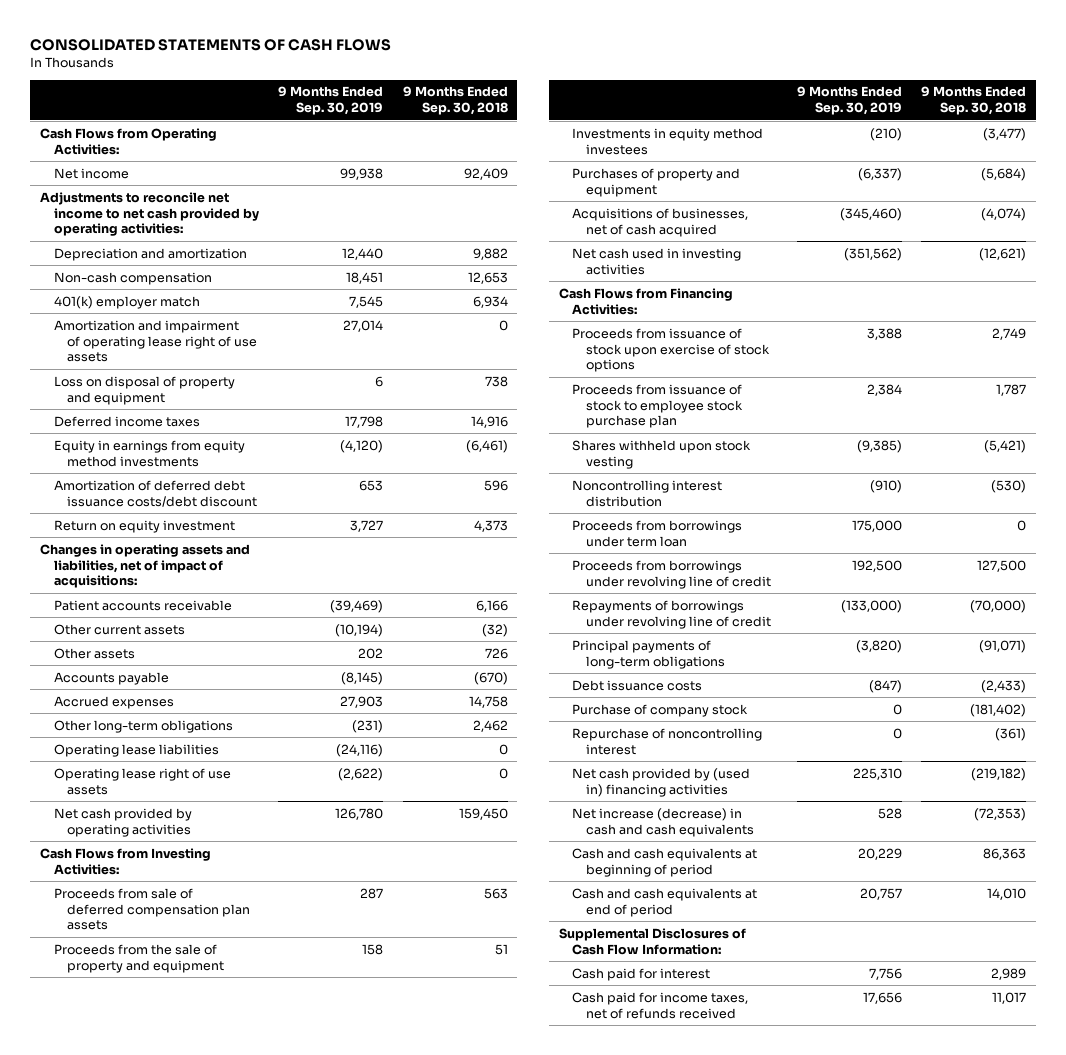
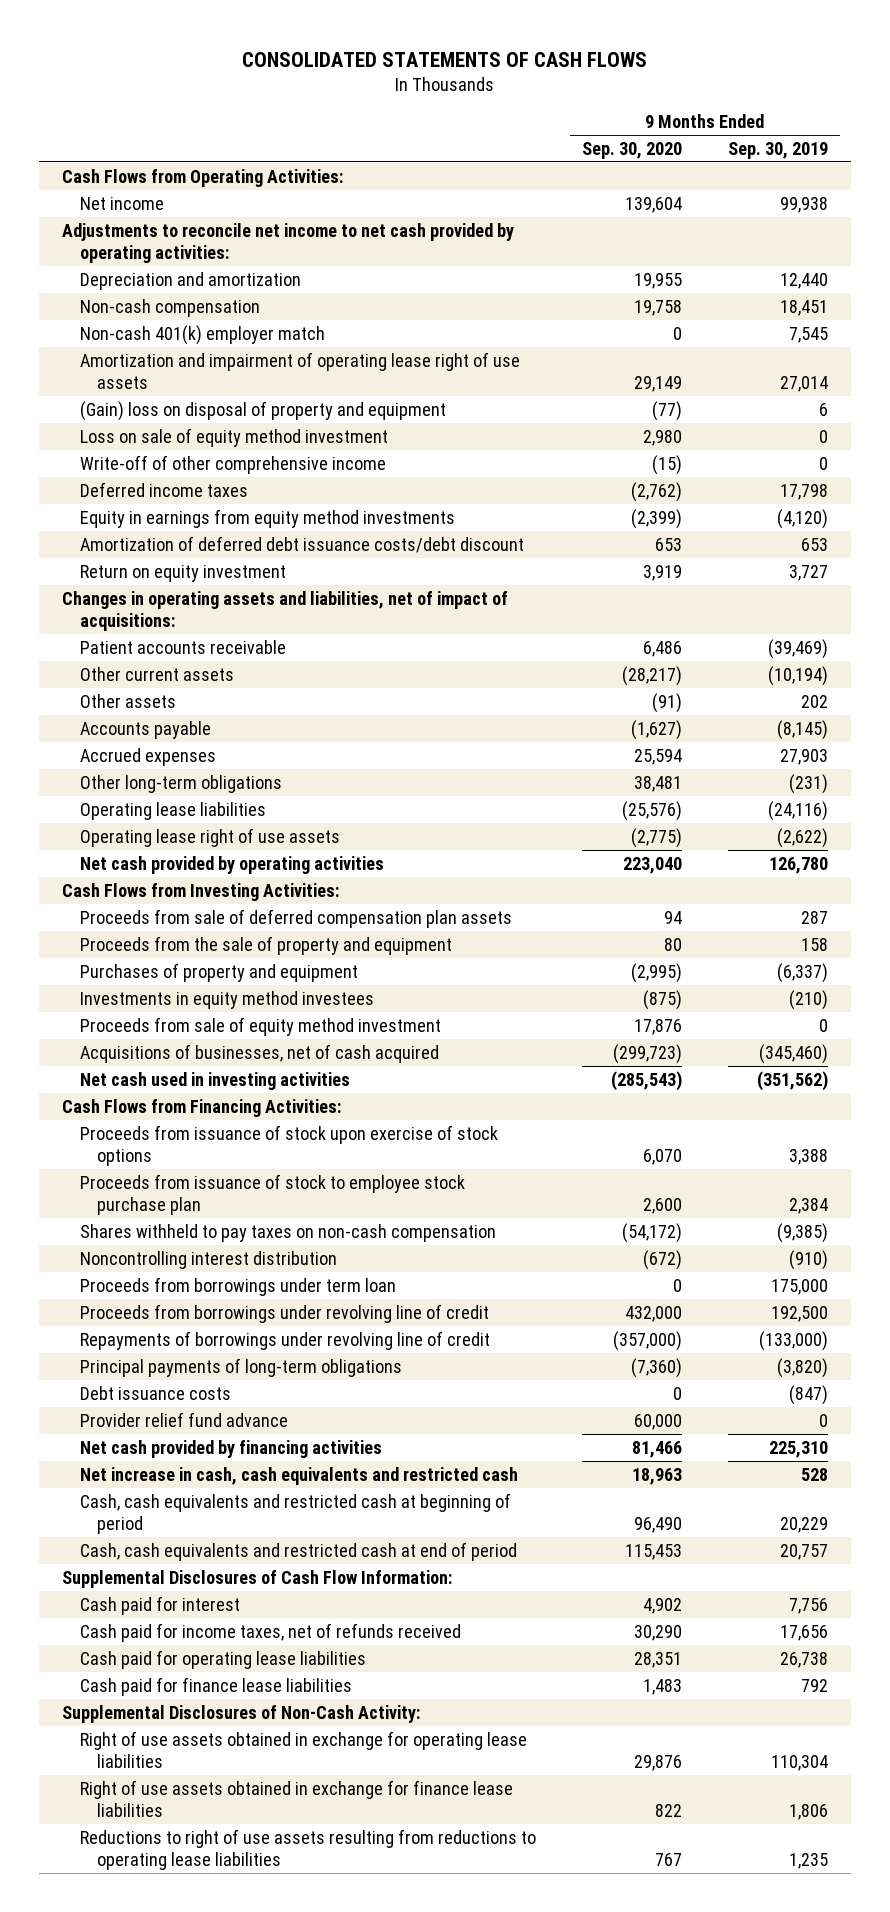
- | 9 Months Ended Sep. 30, 2019 | 9 Months Ended Sep. 30, 2018
+ | 9 Months Ended Sep. 30, 2020 | 9 Months Ended Sep. 30, 2019
- 401(k) employer match | 7,545 | 6,934
+ Non-cash 401(k) employer match | 0 | 7,545
- Loss on disposal of property and equipment | 6 | 738
+ (Gain) loss on disposal of property and equipment | (77) | 6
+ Loss on sale of equity method investment | 2,980 | 0
+ Write-off of other comprehensive income | (15) | 0
moved down: Investments in equity method investees | (875) | (210)
+ Proceeds from sale of equity method investment | 17,876 | 0
- Shares withheld upon stock vesting | (9,385) | (5,421)
+ Shares withheld to pay taxes on non-cash compensation | (54,172) | (9,385)
- Purchase of company stock | 0 | (181,402)
- Repurchase of noncontrolling interest | 0 | (361)
- Net cash provided by (used in) financing activities | 225,310 | (219,182)
- Net increase (decrease) in cash and cash equivalents | 528 | (72,353)
- Cash and cash equivalents at beginning of period | 20,229 | 86,363
- Cash and cash equivalents at end of period | 20,757 | 14,010
+ Provider relief fund advance | 60,000 | 0
+ Net cash provided by financing activities | 81,466 | 225,310
+ Net increase in cash, cash equivalents and restricted cash | 18,963 | 528
+ Cash, cash equivalents and restricted cash at beginning of period | 96,490 | 20,229
+ Cash, cash equivalents and restricted cash at end of period | 115,453 | 20,757
+ Cash paid for operating lease liabilities | 28,351 | 26,738
+ Cash paid for finance lease liabilities | 1,483 | 792
+ Supplemental Disclosures of Non-Cash Activity:
+ Right of use assets obtained in exchange for operating lease liabilities | 29,876 | 110,304
+ Right of use assets obtained in exchange for finance lease liabilities | 822 | 1,806
+ Reductions to right of use assets resulting from reductions to operating lease liabilities | 767 | 1,235

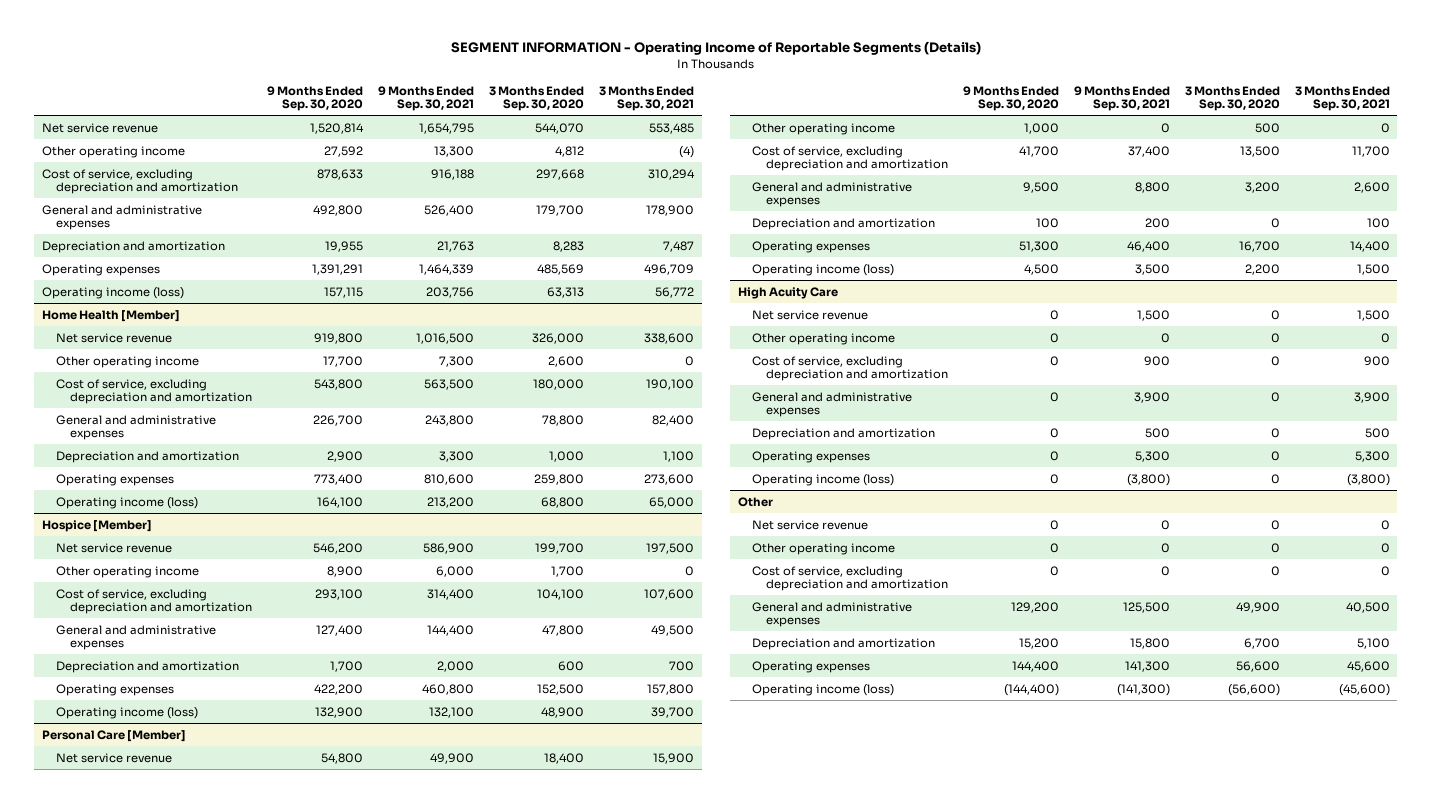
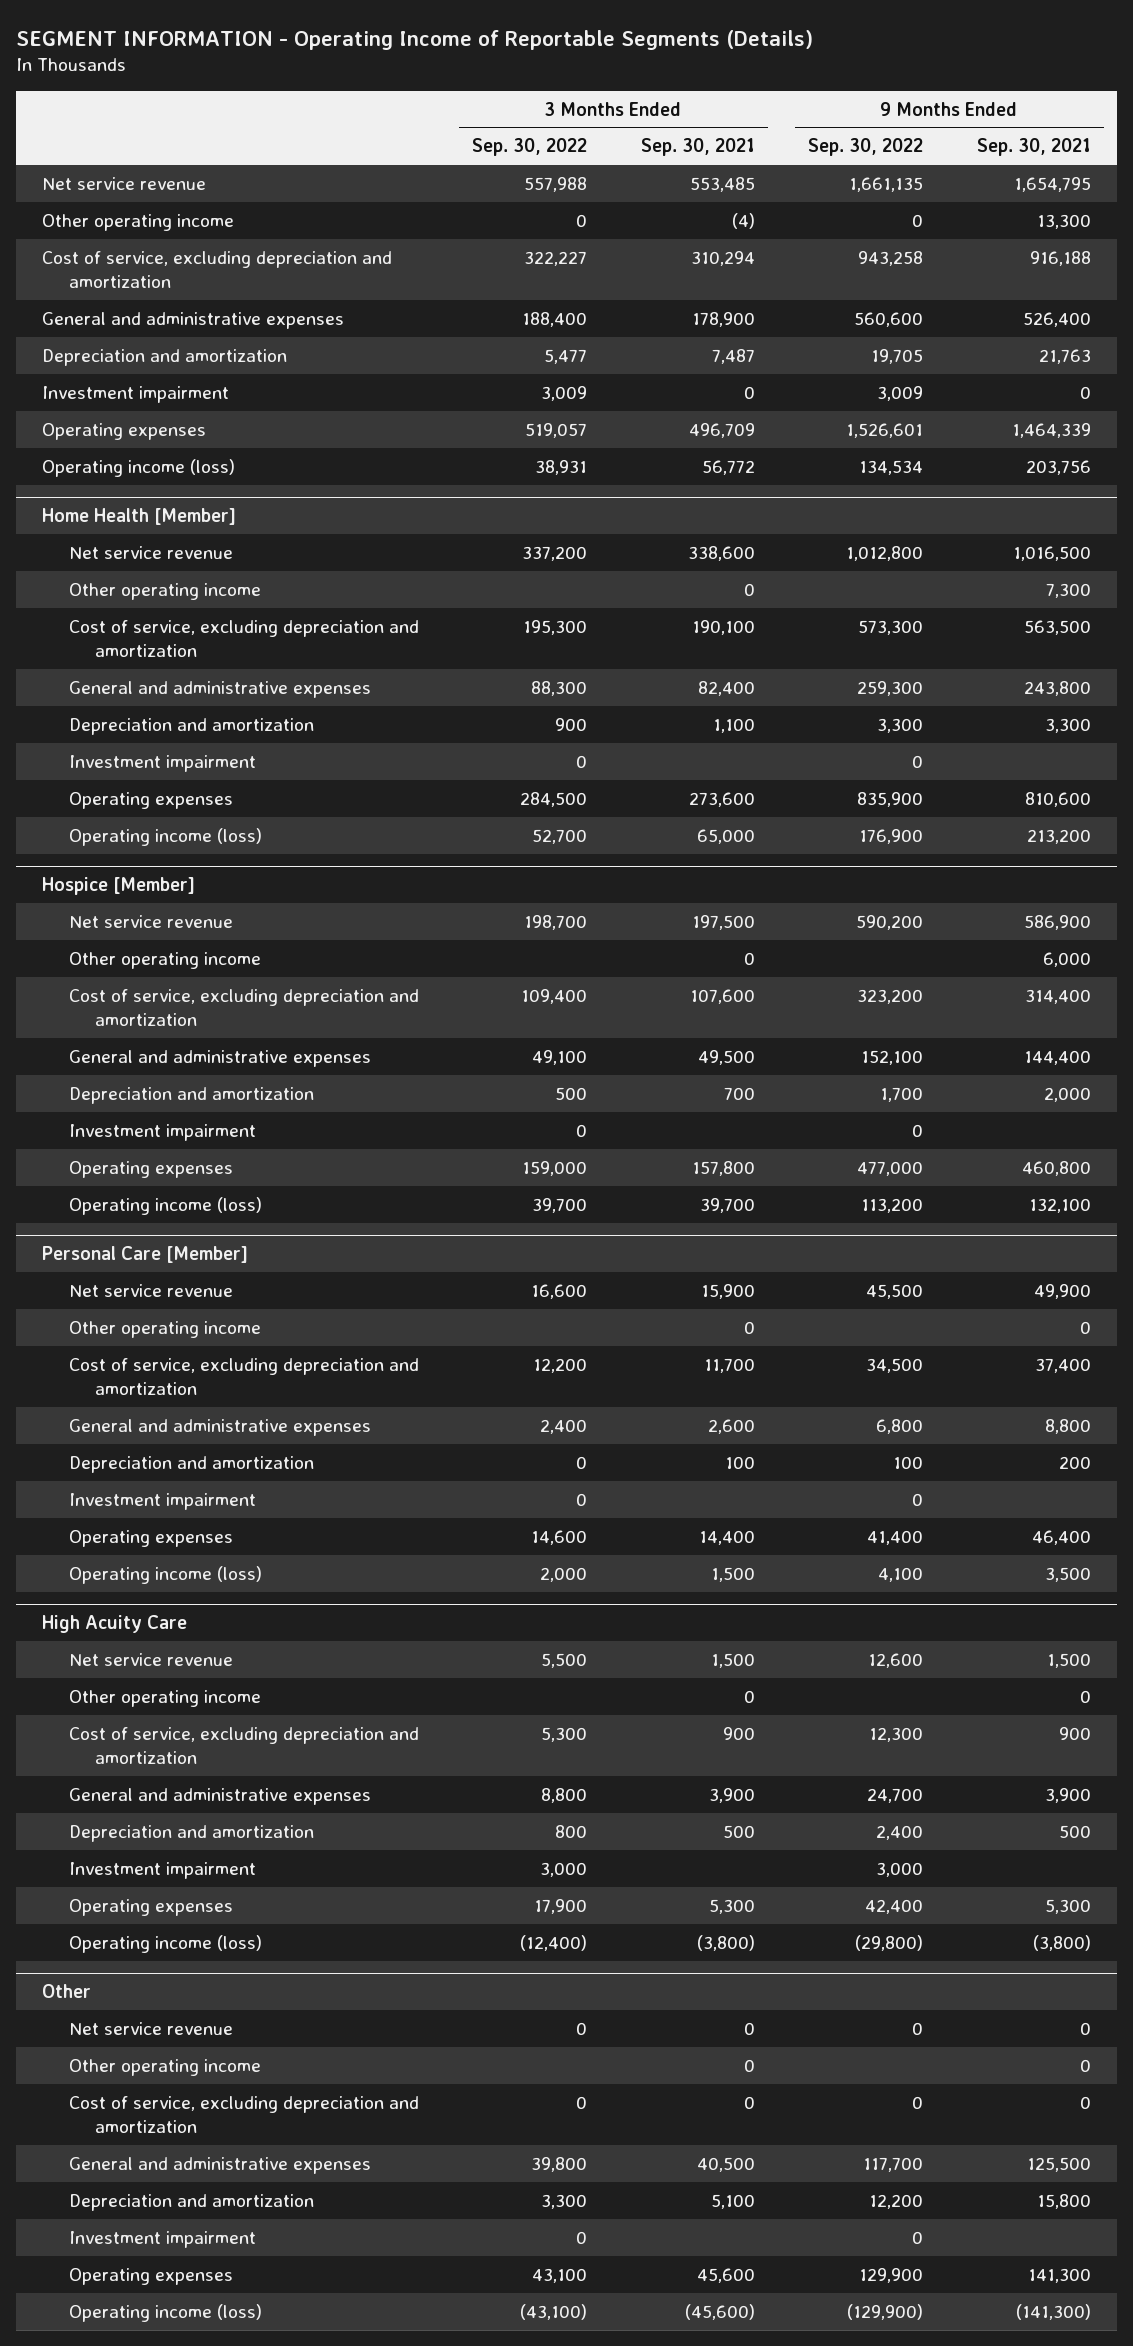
- | 9 Months Ended Sep. 30, 2020 | 9 Months Ended Sep. 30, 2021 | 3 Months Ended Sep. 30, 2020 | 3 Months Ended Sep. 30, 2021
+ | 3 Months Ended Sep. 30, 2022 | 3 Months Ended Sep. 30, 2021 | 9 Months Ended Sep. 30, 2022 | 9 Months Ended Sep. 30, 2021
+ Investment impairment | 3,009 | 0 | 3,009 | 0
@ Home Health [Member]
+ Investment impairment | 0 | | 0 |
@ Hospice [Member]
+ Investment impairment | 0 | | 0 |
@ Personal Care [Member]
+ Investment impairment | 0 | | 0 |
@ High Acuity Care
+ Investment impairment | 3,000 | | 3,000 |
@ Other
+ Investment impairment | 0 | | 0 |

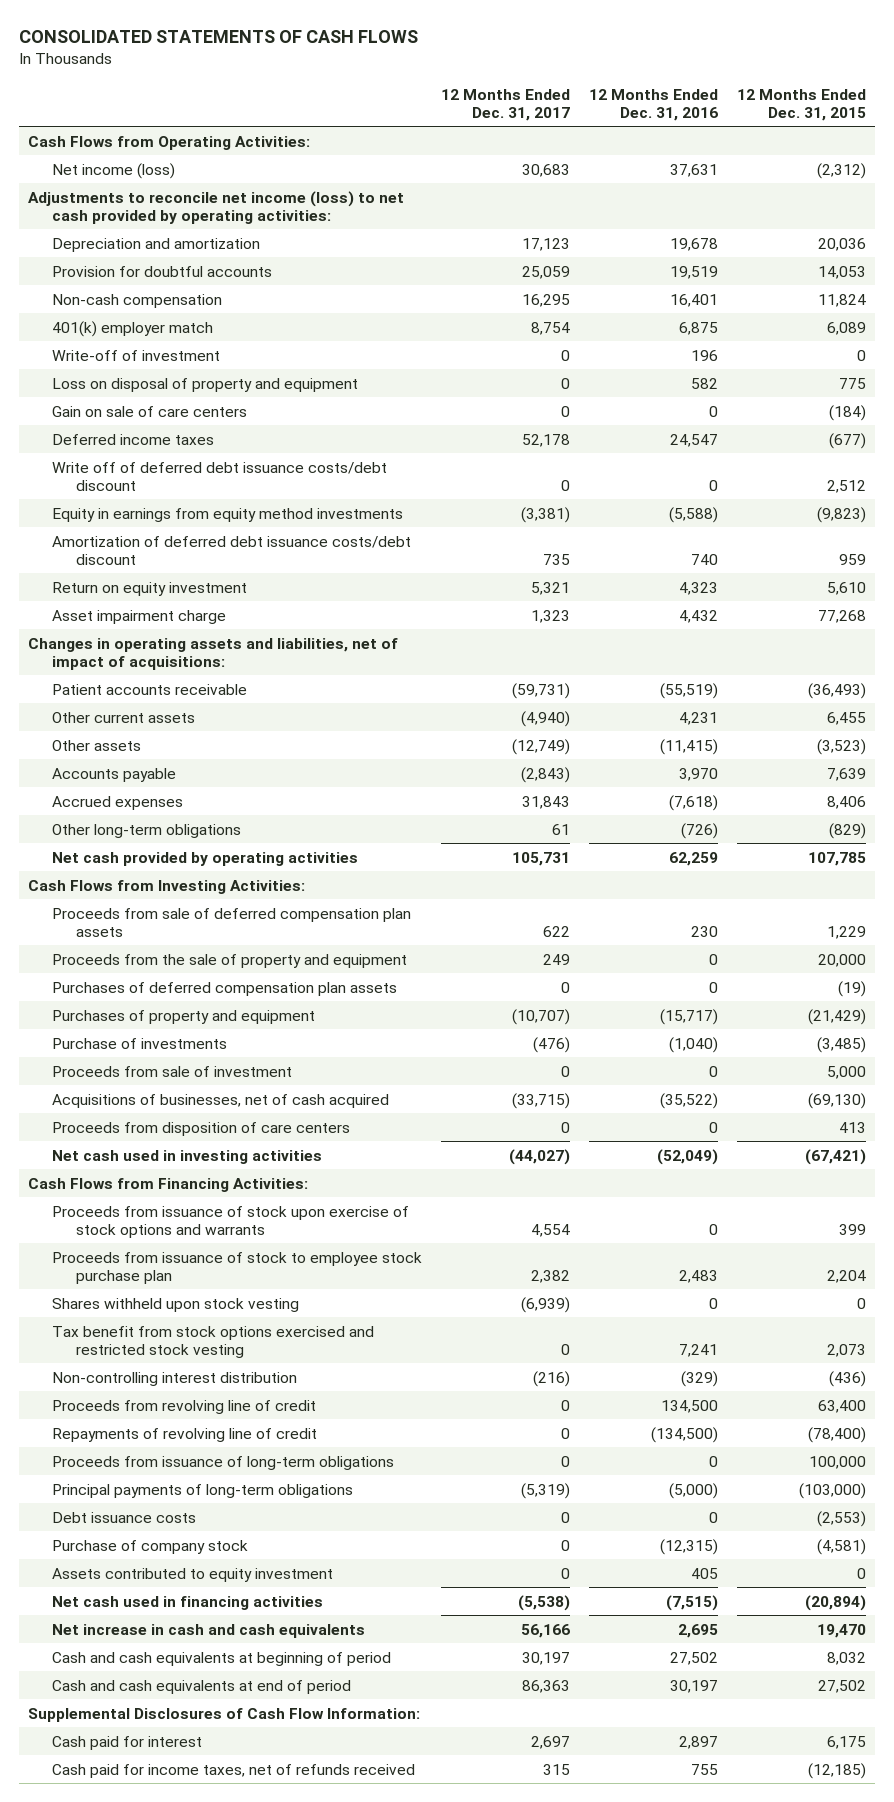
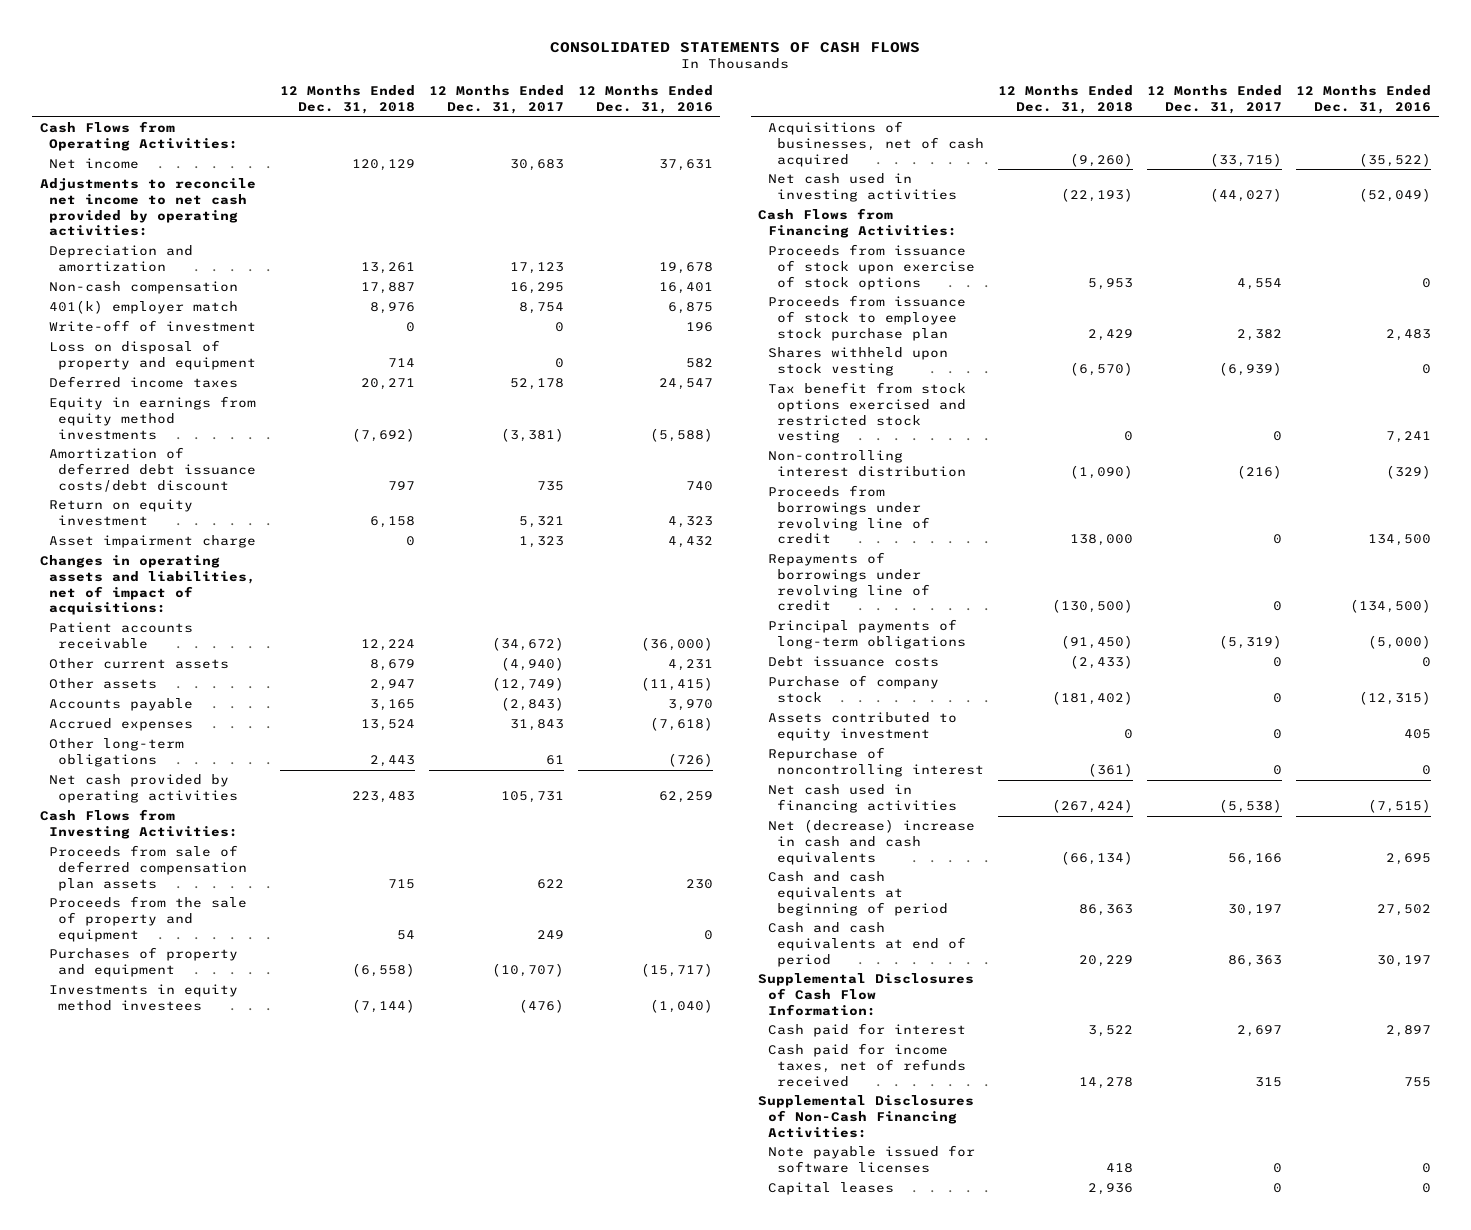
- | 12 Months Ended Dec. 31, 2017 | 12 Months Ended Dec. 31, 2016 | 12 Months Ended Dec. 31, 2015
+ | 12 Months Ended Dec. 31, 2018 | 12 Months Ended Dec. 31, 2017 | 12 Months Ended Dec. 31, 2016
- Net income (loss) | 30,683 | 37,631 | (2,312)
- Adjustments to reconcile net income (loss) to net cash provided by operating activities:
+ Net income | 120,129 | 30,683 | 37,631
+ Adjustments to reconcile net income to net cash provided by operating activities:
- Provision for doubtful accounts | 25,059 | 19,519 | 14,053
- Gain on sale of care centers | 0 | 0 | (184)
- Write off of deferred debt issuance costs/debt discount | 0 | 0 | 2,512
- Patient accounts receivable | (59,731) | (55,519) | (36,493)
+ Patient accounts receivable | 12,224 | (34,672) | (36,000)
- Purchases of deferred compensation plan assets | 0 | 0 | (19)
- Purchase of investments | (476) | (1,040) | (3,485)
- Proceeds from sale of investment | 0 | 0 | 5,000
+ Investments in equity method investees | (7,144) | (476) | (1,040)
- Proceeds from disposition of care centers | 0 | 0 | 413
- Proceeds from issuance of stock upon exercise of stock options and warrants | 4,554 | 0 | 399
+ Proceeds from issuance of stock upon exercise of stock options | 5,953 | 4,554 | 0
- Proceeds from revolving line of credit | 0 | 134,500 | 63,400
- Repayments of revolving line of credit | 0 | (134,500) | (78,400)
- Proceeds from issuance of long-term obligations | 0 | 0 | 100,000
+ Proceeds from borrowings under revolving line of credit | 138,000 | 0 | 134,500
+ Repayments of borrowings under revolving line of credit | (130,500) | 0 | (134,500)
+ Repurchase of noncontrolling interest | (361) | 0 | 0
- Net increase in cash and cash equivalents | 56,166 | 2,695 | 19,470
+ Net (decrease) increase in cash and cash equivalents | (66,134) | 56,166 | 2,695
+ Supplemental Disclosures of Non-Cash Financing Activities:
+ Note payable issued for software licenses | 418 | 0 | 0
+ Capital leases | 2,936 | 0 | 0

